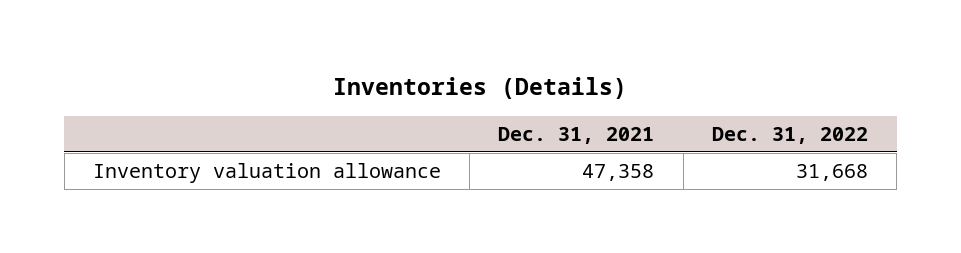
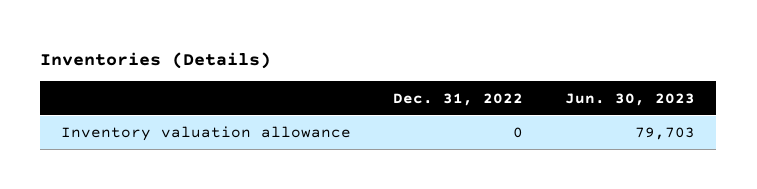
- | Dec. 31, 2021 | Dec. 31, 2022
+ | Dec. 31, 2022 | Jun. 30, 2023
- Inventory valuation allowance | 47,358 | 31,668
+ Inventory valuation allowance | 0 | 79,703

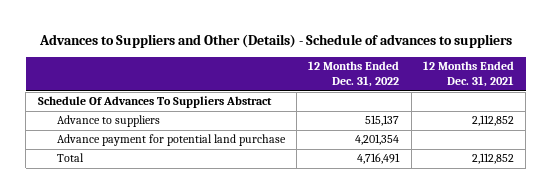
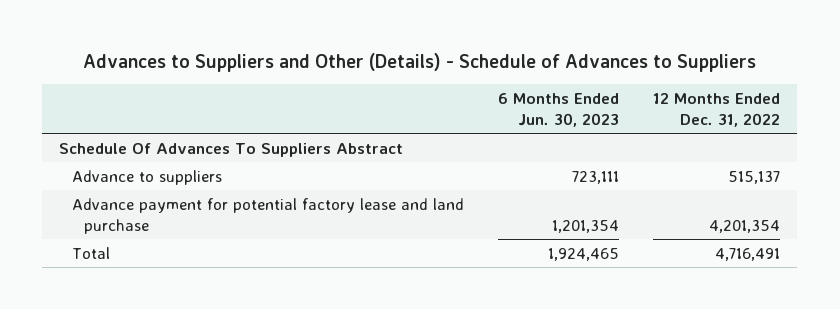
- Advances to Suppliers and Other (Details) - Schedule of advances to suppliers
+ Advances to Suppliers and Other (Details) - Schedule of Advances to Suppliers
- | 12 Months Ended Dec. 31, 2022 | 12 Months Ended Dec. 31, 2021
+ | 6 Months Ended Jun. 30, 2023 | 12 Months Ended Dec. 31, 2022
- Advance payment for potential land purchase | 4,201,354 |
+ Advance payment for potential factory lease and land purchase | 1,201,354 | 4,201,354

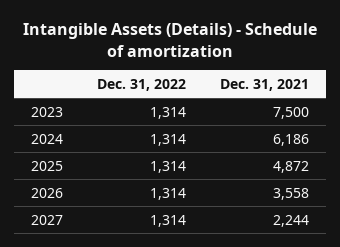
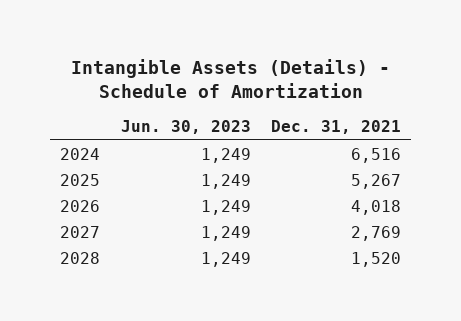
- Intangible Assets (Details) - Schedule of amortization
+ Intangible Assets (Details) - Schedule of Amortization
- | Dec. 31, 2022 | Dec. 31, 2021
+ | Jun. 30, 2023 | Dec. 31, 2021
- 2023 | 1,314 | 7,500
- 2024 | 1,314 | 6,186
- 2025 | 1,314 | 4,872
- 2026 | 1,314 | 3,558
- 2027 | 1,314 | 2,244
+ 2024 | 1,249 | 6,516
+ 2025 | 1,249 | 5,267
+ 2026 | 1,249 | 4,018
+ 2027 | 1,249 | 2,769
+ 2028 | 1,249 | 1,520

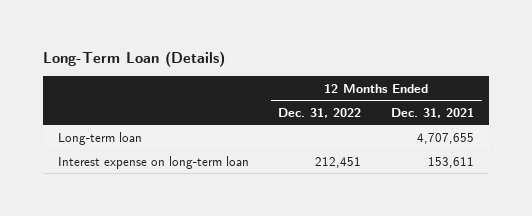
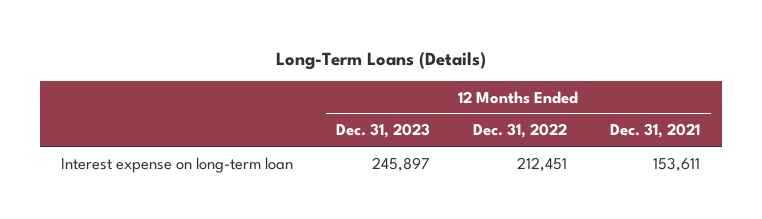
- Long-Term Loan (Details)
+ Long-Term Loans (Details)
- | 12 Months Ended Dec. 31, 2022 | 12 Months Ended Dec. 31, 2021
+ | 12 Months Ended Dec. 31, 2023 | 12 Months Ended Dec. 31, 2022 | 12 Months Ended Dec. 31, 2021
- Long-term loan | | 4,707,655

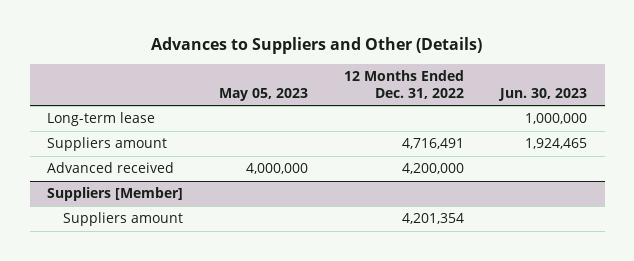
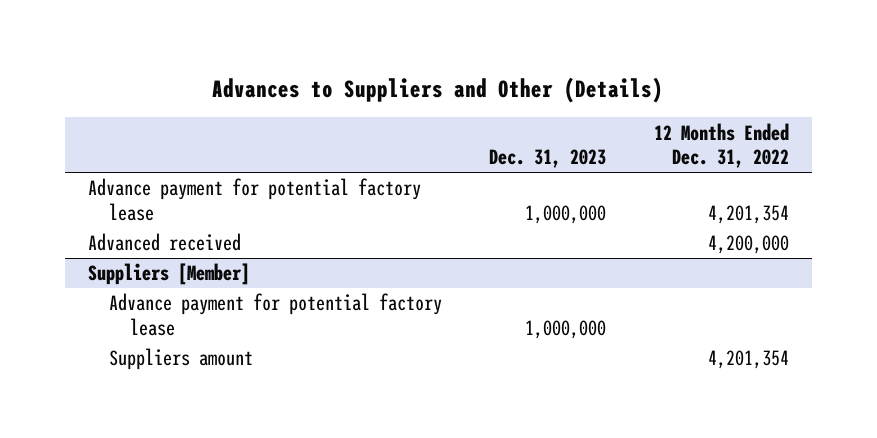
- | May 05, 2023 | 12 Months Ended Dec. 31, 2022 | Jun. 30, 2023
+ | Dec. 31, 2023 | 12 Months Ended Dec. 31, 2022
- Long-term lease | | | 1,000,000
- Suppliers amount | | 4,716,491 | 1,924,465
+ Advance payment for potential factory lease | 1,000,000 | 4,201,354
@ Suppliers [Member]
+ Advance payment for potential factory lease | 1,000,000 |

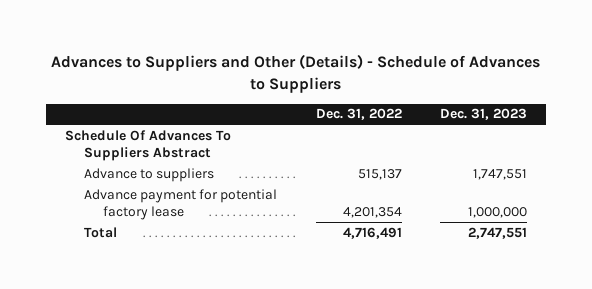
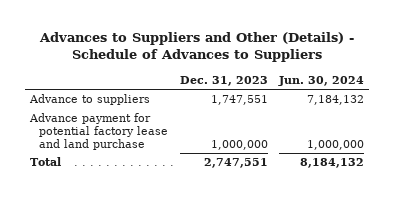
- | Dec. 31, 2022 | Dec. 31, 2023
+ | Dec. 31, 2023 | Jun. 30, 2024
- Schedule Of Advances To Suppliers Abstract
- Advance payment for potential factory lease | 4,201,354 | 1,000,000
+ Advance payment for potential factory lease and land purchase | 1,000,000 | 1,000,000

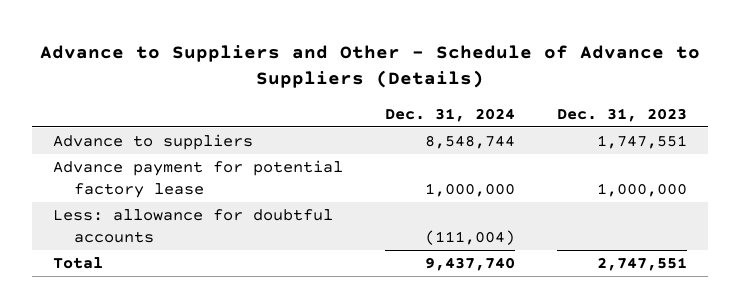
- Advances to Suppliers and Other (Details) - Schedule of Advances to Suppliers
+ Advance to Suppliers and Other - Schedule of Advance to Suppliers (Details)
- | Dec. 31, 2023 | Jun. 30, 2024
+ | Dec. 31, 2024 | Dec. 31, 2023
- Advance payment for potential factory lease and land purchase | 1,000,000 | 1,000,000
+ Advance payment for potential factory lease | 1,000,000 | 1,000,000
+ Less: allowance for doubtful accounts | (111,004) |

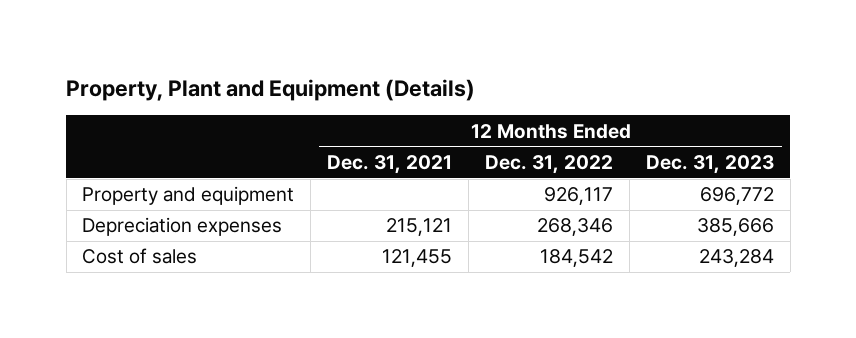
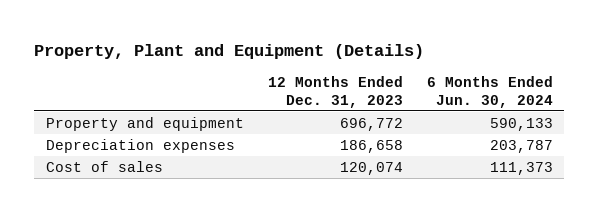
- | 12 Months Ended Dec. 31, 2021 | 12 Months Ended Dec. 31, 2022 | 12 Months Ended Dec. 31, 2023
+ | 12 Months Ended Dec. 31, 2023 | 6 Months Ended Jun. 30, 2024
- Depreciation expenses | 215,121 | 268,346 | 385,666
- Cost of sales | 121,455 | 184,542 | 243,284
+ Depreciation expenses | 186,658 | 203,787
+ Cost of sales | 120,074 | 111,373

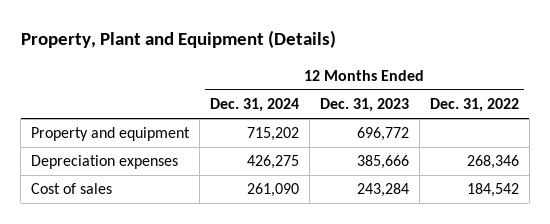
- | 12 Months Ended Dec. 31, 2023 | 6 Months Ended Jun. 30, 2024
+ | 12 Months Ended Dec. 31, 2024 | 12 Months Ended Dec. 31, 2023 | 12 Months Ended Dec. 31, 2022
- Depreciation expenses | 186,658 | 203,787
- Cost of sales | 120,074 | 111,373
+ Depreciation expenses | 426,275 | 385,666 | 268,346
+ Cost of sales | 261,090 | 243,284 | 184,542

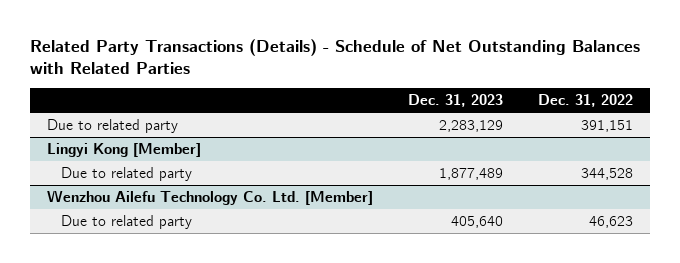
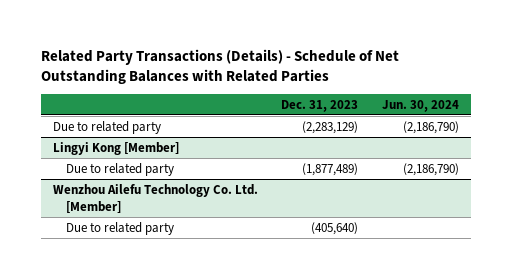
- | Dec. 31, 2023 | Dec. 31, 2022
+ | Dec. 31, 2023 | Jun. 30, 2024
- Due to related party | 2,283,129 | 391,151
+ Due to related party | (2,283,129) | (2,186,790)
@ Lingyi Kong [Member]
- Due to related party | 1,877,489 | 344,528
+ Due to related party | (1,877,489) | (2,186,790)
@ Wenzhou Ailefu Technology Co. Ltd. [Member]
- Due to related party | 405,640 | 46,623
+ Due to related party | (405,640) |

